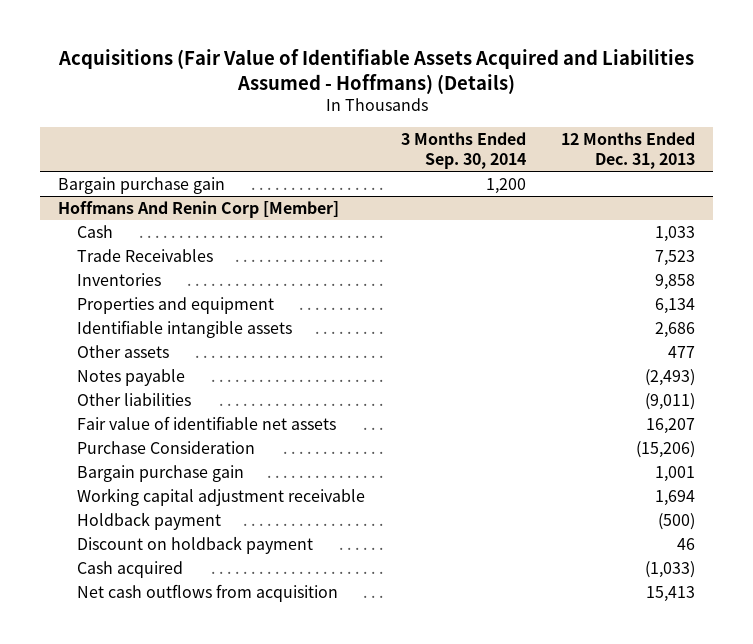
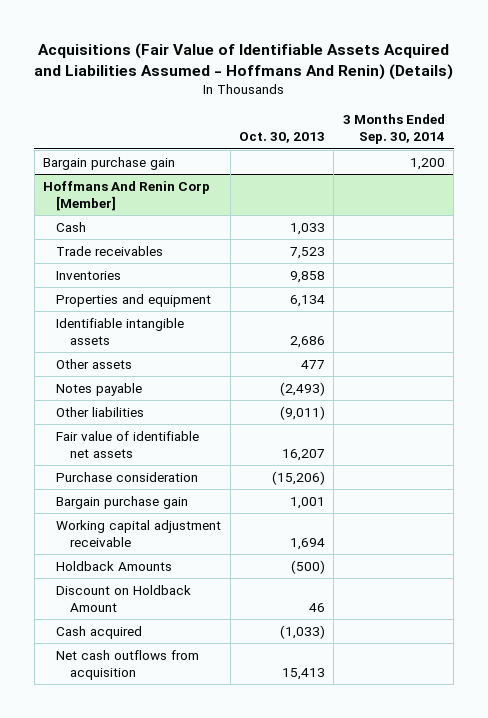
- Acquisitions (Fair Value of Identifiable Assets Acquired and Liabilities Assumed - Hoffmans) (Details)
+ Acquisitions (Fair Value of Identifiable Assets Acquired and Liabilities Assumed - Hoffmans And Renin) (Details)
- | 3 Months Ended Sep. 30, 2014 | 12 Months Ended Dec. 31, 2013
+ | Oct. 30, 2013 | 3 Months Ended Sep. 30, 2014
@ Hoffmans And Renin Corp [Member]
- Trade Receivables | | 7,523
+ Trade receivables | 7,523 |
- Purchase Consideration | | (15,206)
+ Purchase consideration | (15,206) |
- Holdback payment | | (500)
- Discount on holdback payment | | 46
+ Holdback Amounts | (500) |
+ Discount on Holdback Amount | 46 |

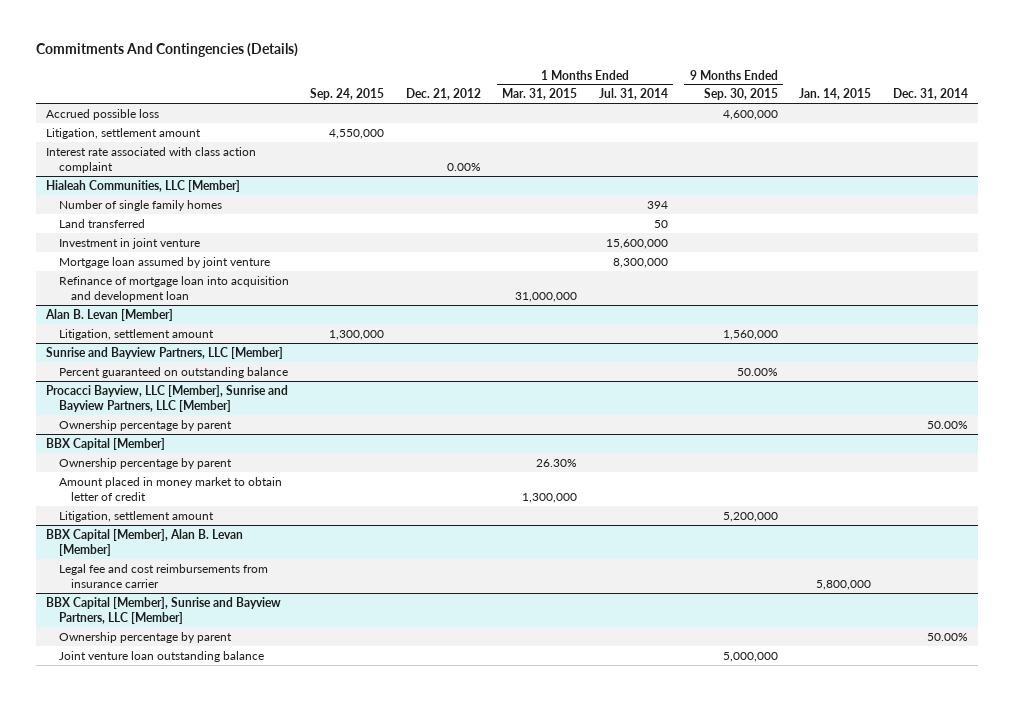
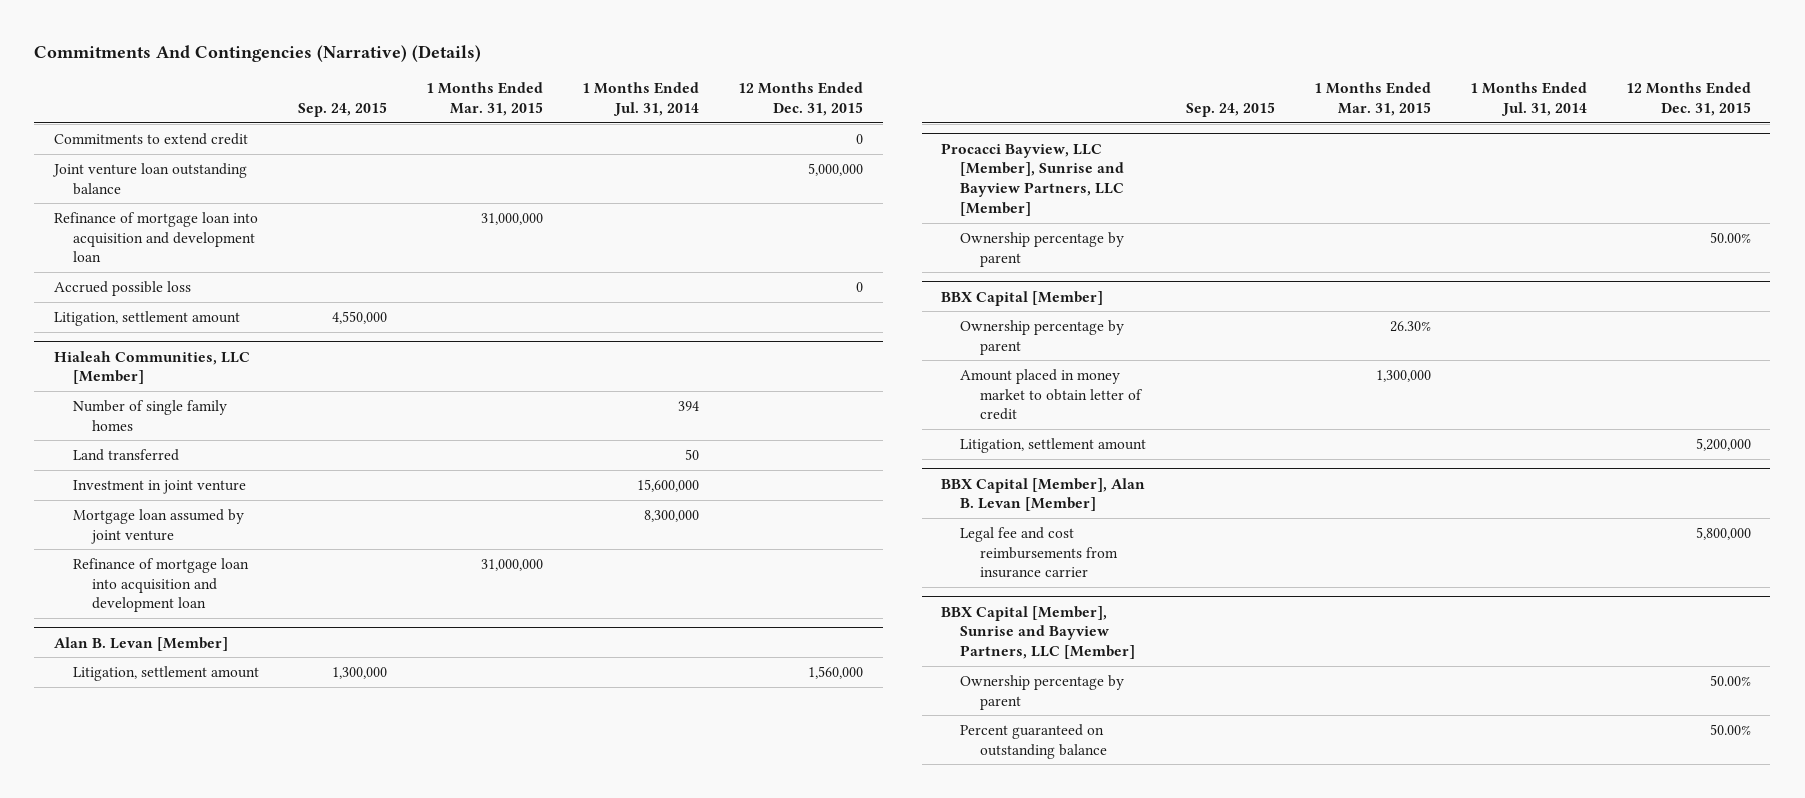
- Commitments And Contingencies (Details)
+ Commitments And Contingencies (Narrative) (Details)
- | Sep. 24, 2015 | Dec. 21, 2012 | 1 Months Ended Mar. 31, 2015 | 1 Months Ended Jul. 31, 2014 | 9 Months Ended Sep. 30, 2015 | Jan. 14, 2015 | Dec. 31, 2014
+ | Sep. 24, 2015 | 1 Months Ended Mar. 31, 2015 | 1 Months Ended Jul. 31, 2014 | 12 Months Ended Dec. 31, 2015
+ Commitments to extend credit | | | | 0
+ Joint venture loan outstanding balance | | | | 5,000,000
+ Refinance of mortgage loan into acquisition and development loan | | 31,000,000 | |
- Interest rate associated with class action complaint | | 0.00% | | | | |
- Sunrise and Bayview Partners, LLC [Member]
- Percent guaranteed on outstanding balance | | | | | 50.00% | |
@ BBX Capital [Member], Sunrise and Bayview Partners, LLC [Member]
- Joint venture loan outstanding balance | | | | | 5,000,000 | |
+ Percent guaranteed on outstanding balance | | | | 50.00%

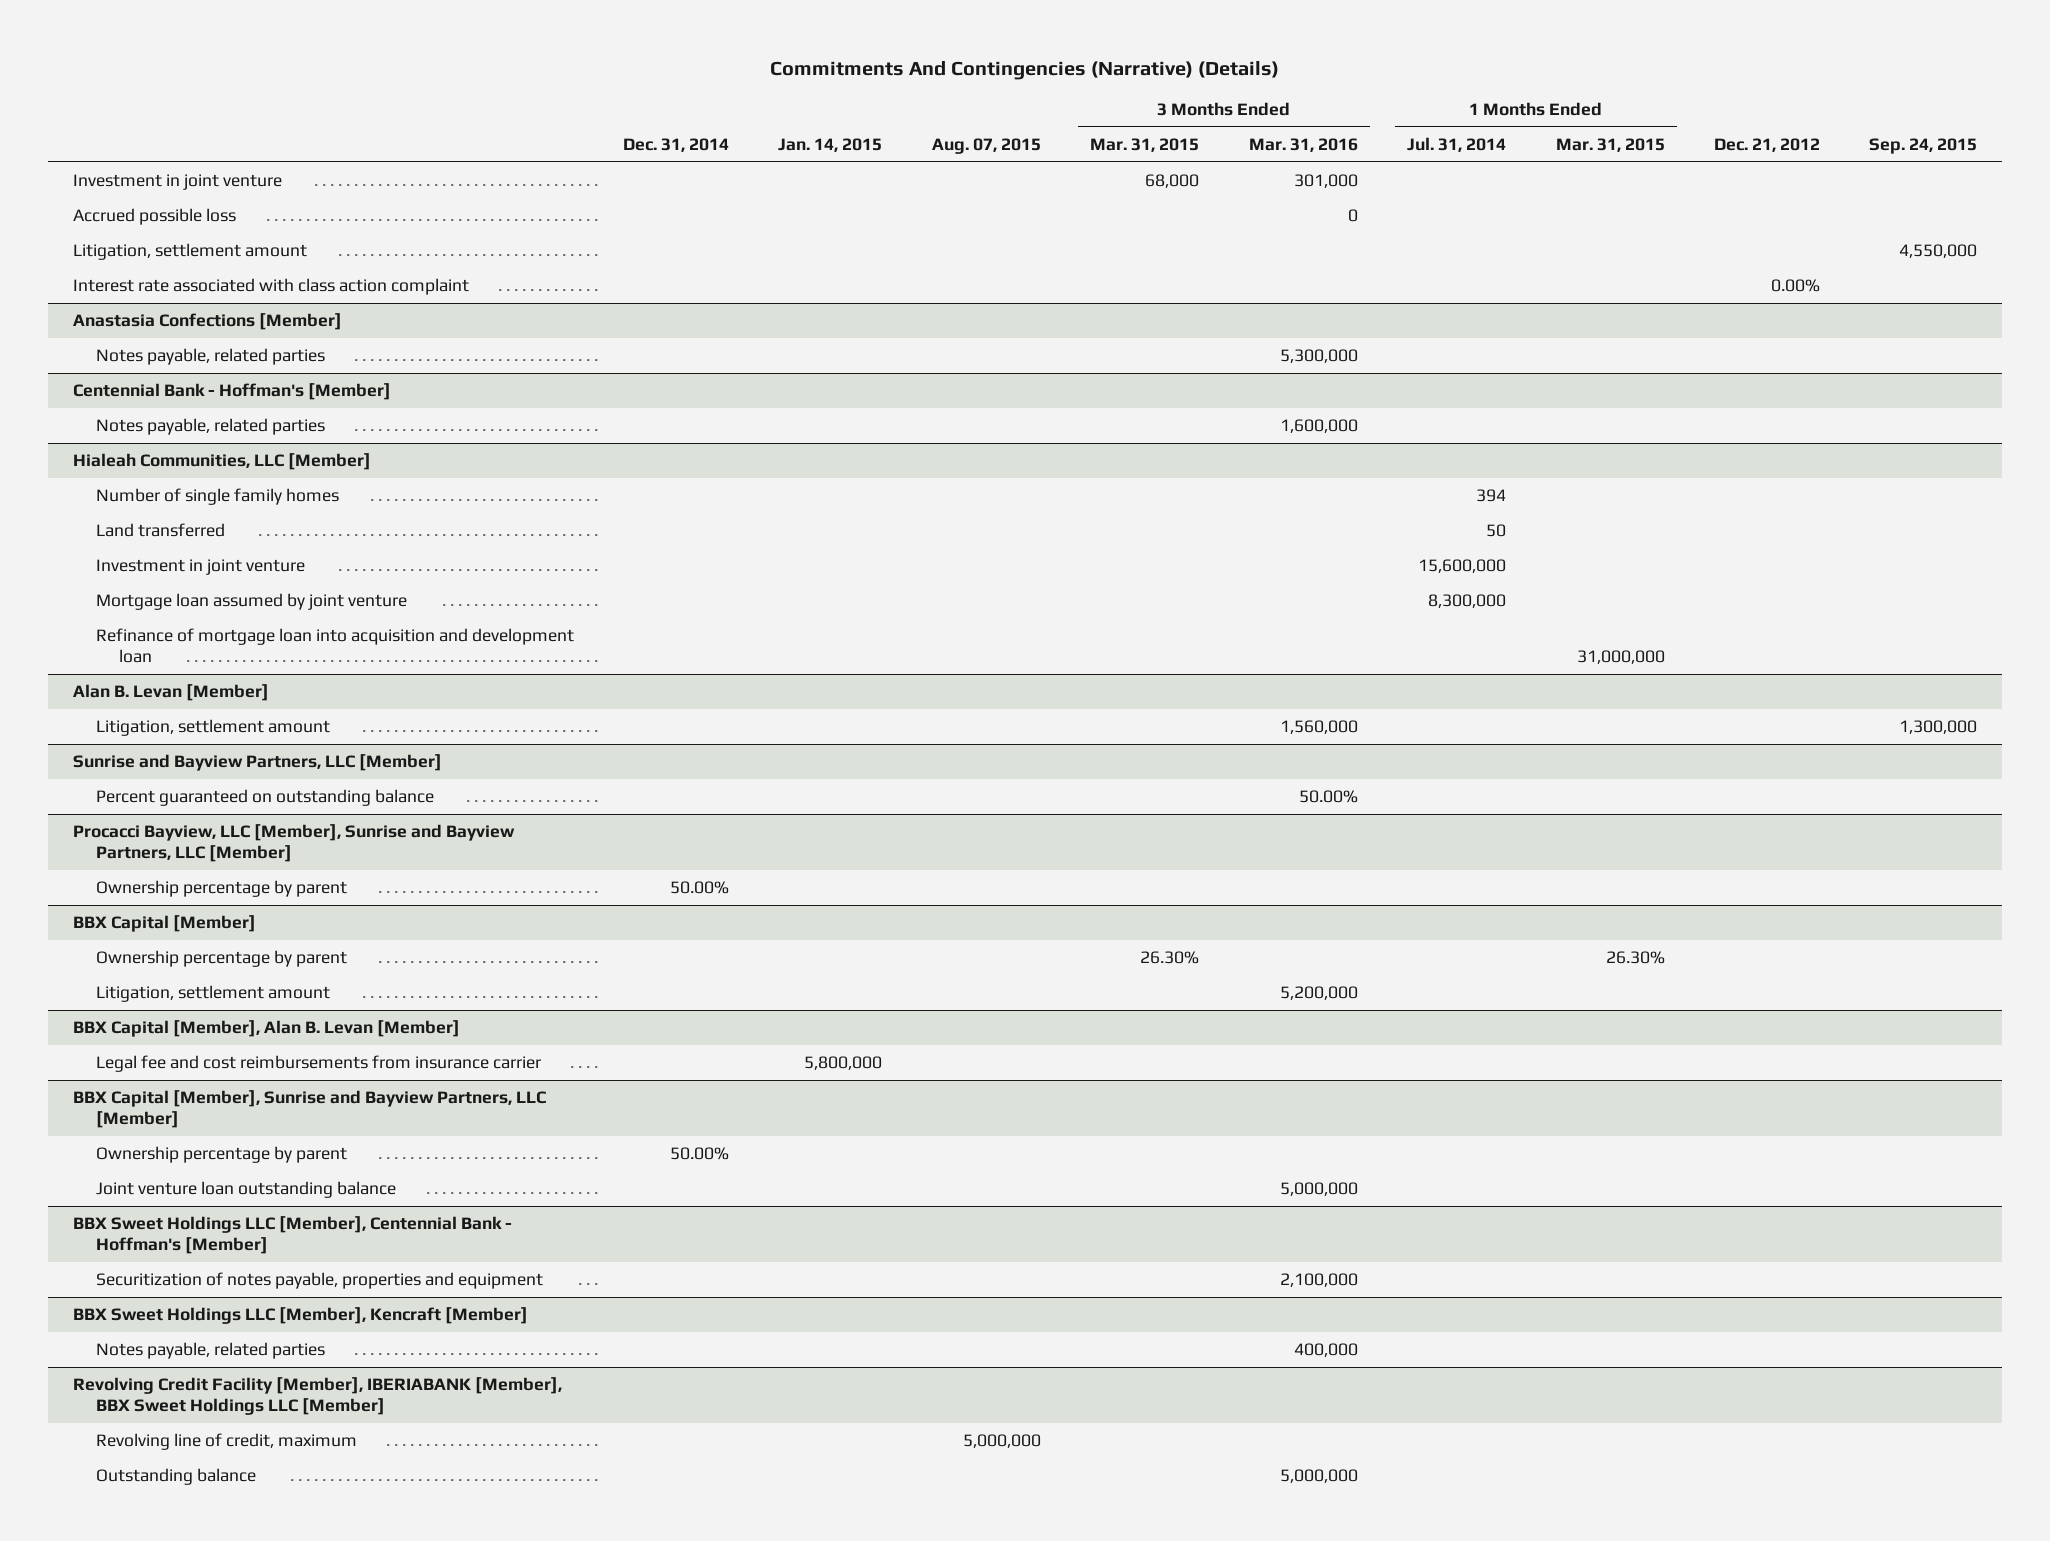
- | Sep. 24, 2015 | 1 Months Ended Mar. 31, 2015 | 1 Months Ended Jul. 31, 2014 | 12 Months Ended Dec. 31, 2015
+ | Dec. 31, 2014 | Jan. 14, 2015 | Aug. 07, 2015 | 3 Months Ended Mar. 31, 2015 | 3 Months Ended Mar. 31, 2016 | 1 Months Ended Jul. 31, 2014 | 1 Months Ended Mar. 31, 2015 | Dec. 21, 2012 | Sep. 24, 2015
- Commitments to extend credit | | | | 0
- Joint venture loan outstanding balance | | | | 5,000,000
- Refinance of mortgage loan into acquisition and development loan | | 31,000,000 | |
+ Investment in joint venture | | | | 68,000 | 301,000 | | | |
+ Interest rate associated with class action complaint | | | | | | | | 0.00% |
+ Anastasia Confections [Member]
+ Notes payable, related parties | | | | | 5,300,000 | | | |
+ Centennial Bank - Hoffman's [Member]
+ Notes payable, related parties | | | | | 1,600,000 | | | |
+ Sunrise and Bayview Partners, LLC [Member]
+ Percent guaranteed on outstanding balance | | | | | 50.00% | | | |
@ BBX Capital [Member]
- Amount placed in money market to obtain letter of credit | | 1,300,000 | |
@ BBX Capital [Member], Sunrise and Bayview Partners, LLC [Member]
- Percent guaranteed on outstanding balance | | | | 50.00%
+ Joint venture loan outstanding balance | | | | | 5,000,000 | | | |
+ BBX Sweet Holdings LLC [Member], Centennial Bank - Hoffman's [Member]
+ Securitization of notes payable, properties and equipment | | | | | 2,100,000 | | | |
+ BBX Sweet Holdings LLC [Member], Kencraft [Member]
+ Notes payable, related parties | | | | | 400,000 | | | |
+ Revolving Credit Facility [Member], IBERIABANK [Member], BBX Sweet Holdings LLC [Member]
+ Revolving line of credit, maximum | | | 5,000,000 | | | | | |
+ Outstanding balance | | | | | 5,000,000 | | | |

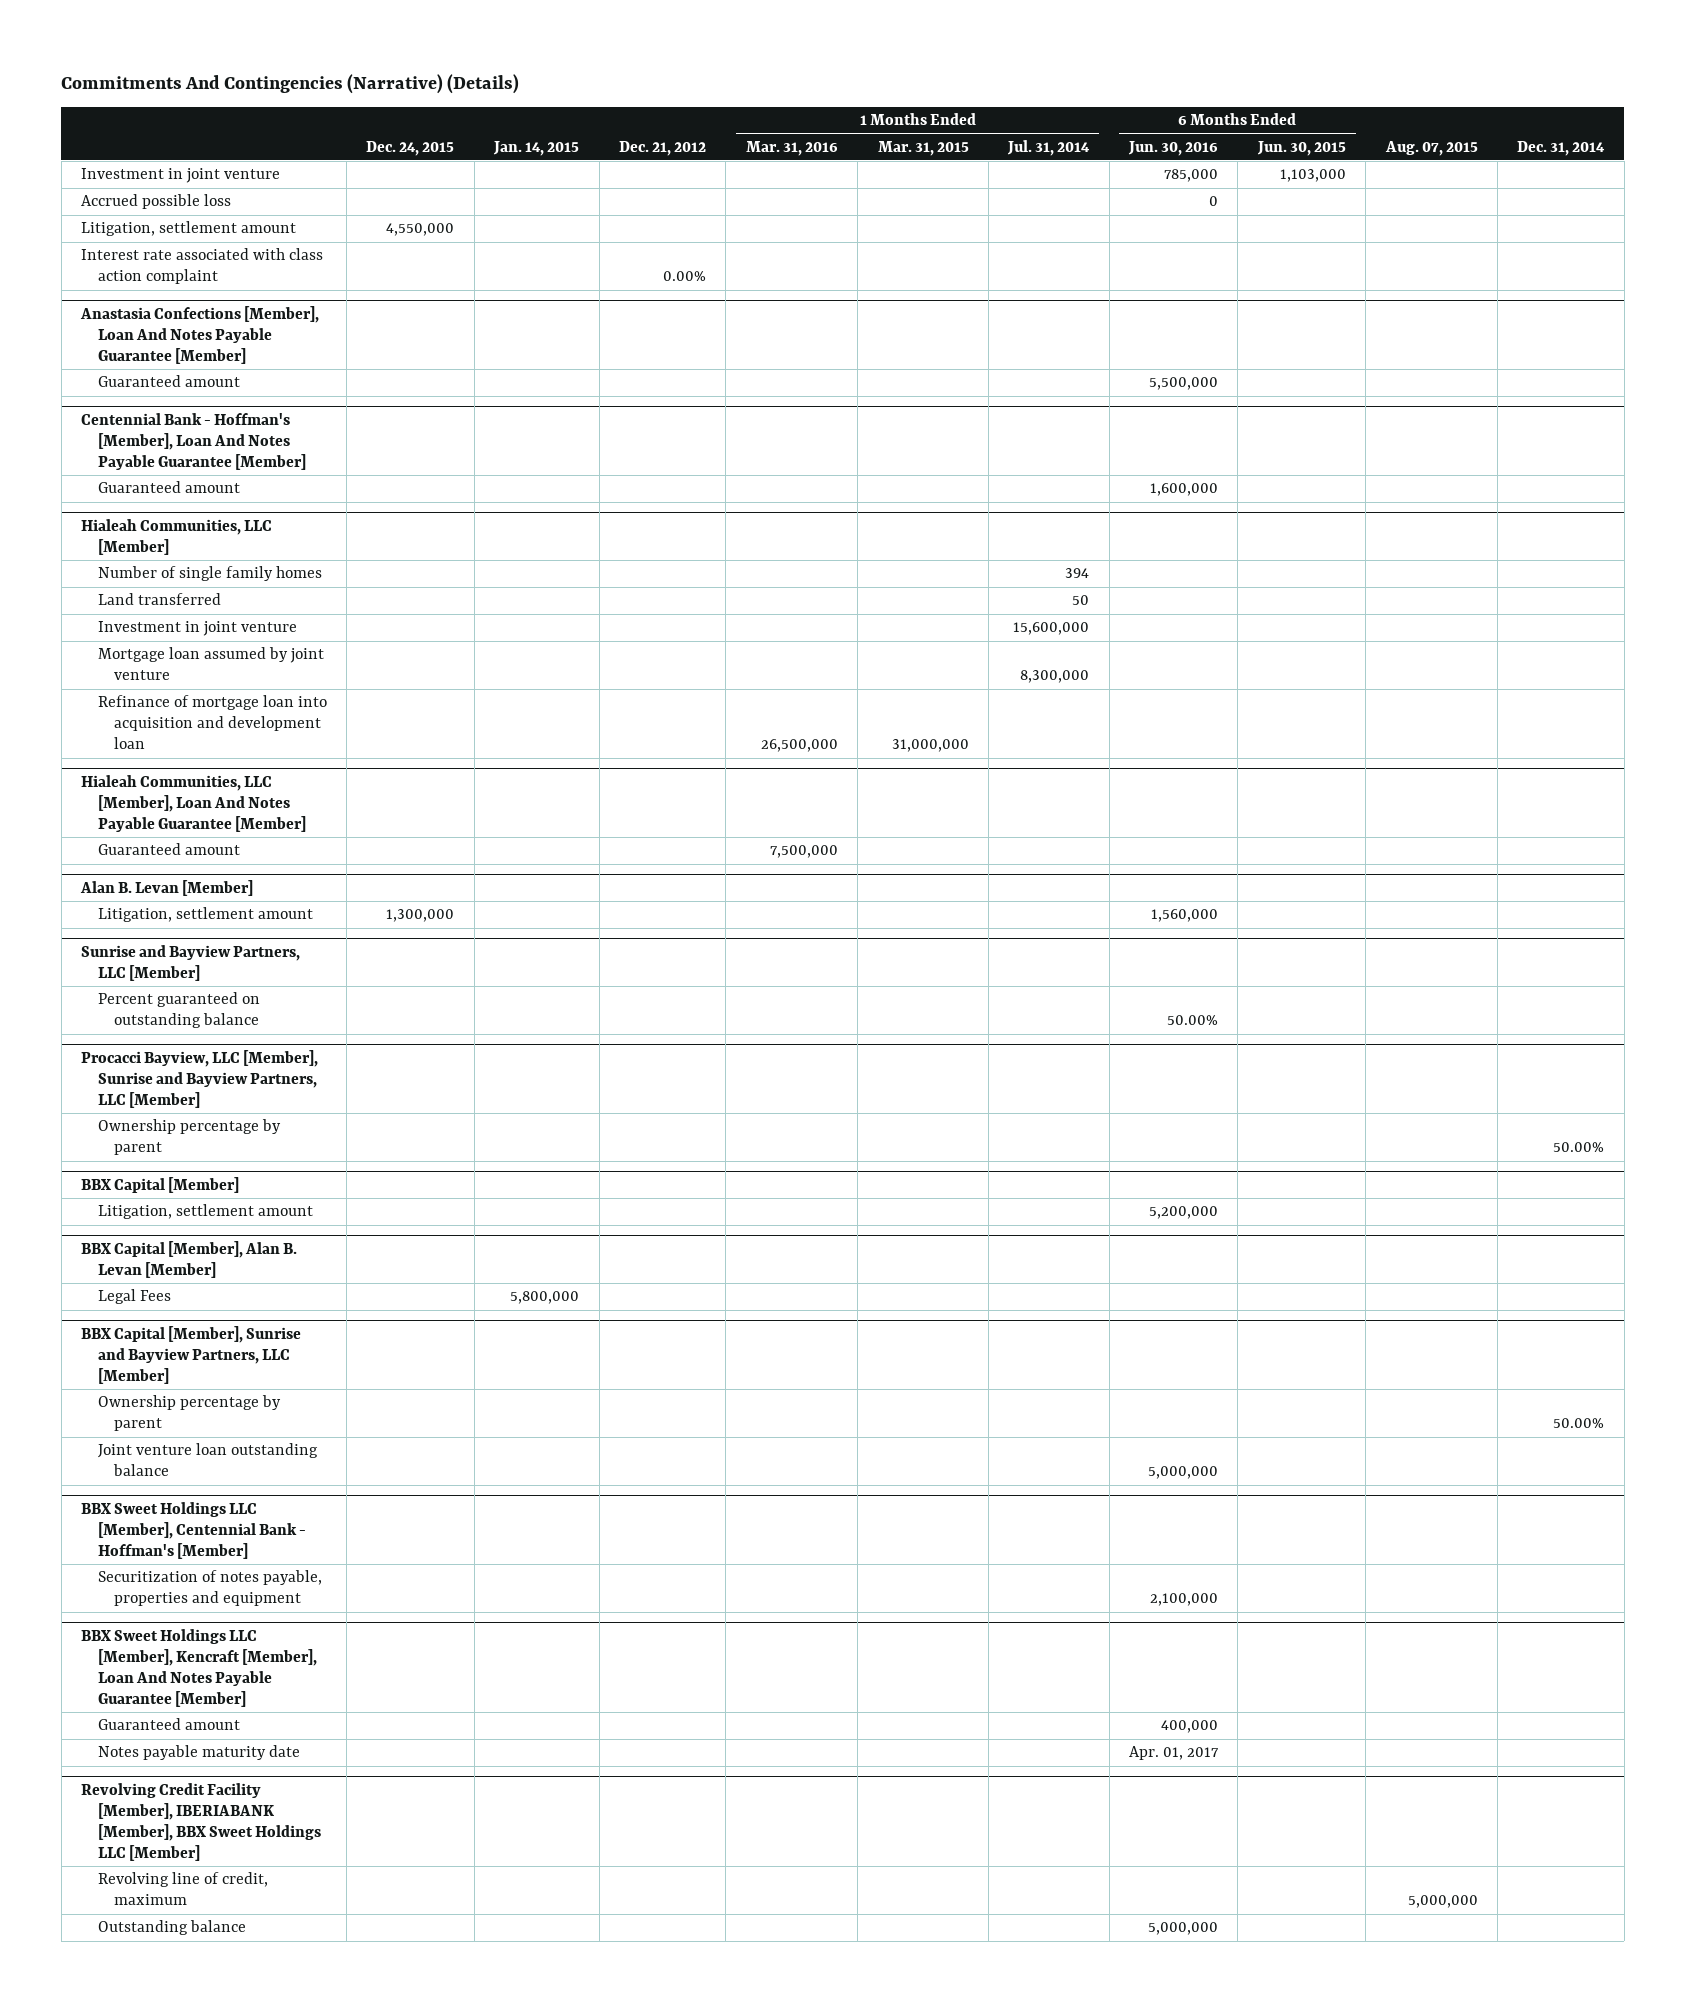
- | Dec. 31, 2014 | Jan. 14, 2015 | Aug. 07, 2015 | 3 Months Ended Mar. 31, 2015 | 3 Months Ended Mar. 31, 2016 | 1 Months Ended Jul. 31, 2014 | 1 Months Ended Mar. 31, 2015 | Dec. 21, 2012 | Sep. 24, 2015
+ | Dec. 24, 2015 | Jan. 14, 2015 | Dec. 21, 2012 | 1 Months Ended Mar. 31, 2016 | 1 Months Ended Mar. 31, 2015 | 1 Months Ended Jul. 31, 2014 | 6 Months Ended Jun. 30, 2016 | 6 Months Ended Jun. 30, 2015 | Aug. 07, 2015 | Dec. 31, 2014
- Anastasia Confections [Member]
- Notes payable, related parties | | | | | 5,300,000 | | | |
- Centennial Bank - Hoffman's [Member]
- Notes payable, related parties | | | | | 1,600,000 | | | |
+ Anastasia Confections [Member], Loan And Notes Payable Guarantee [Member]
+ Guaranteed amount | | | | | | | 5,500,000 | | |
+ Centennial Bank - Hoffman's [Member], Loan And Notes Payable Guarantee [Member]
+ Guaranteed amount | | | | | | | 1,600,000 | | |
+ Hialeah Communities, LLC [Member], Loan And Notes Payable Guarantee [Member]
+ Guaranteed amount | | | | 7,500,000 | | | | | |
@ BBX Capital [Member]
- Ownership percentage by parent | | | | 26.30% | | | 26.30% | |
@ BBX Capital [Member], Alan B. Levan [Member]
- Legal fee and cost reimbursements from insurance carrier | | 5,800,000 | | | | | | |
+ Legal Fees | | 5,800,000 | | | | | | | |
- BBX Sweet Holdings LLC [Member], Kencraft [Member]
- Notes payable, related parties | | | | | 400,000 | | | |
+ BBX Sweet Holdings LLC [Member], Kencraft [Member], Loan And Notes Payable Guarantee [Member]
+ Guaranteed amount | | | | | | | 400,000 | | |
+ Notes payable maturity date | | | | | | | Apr. 01, 2017 | | |

